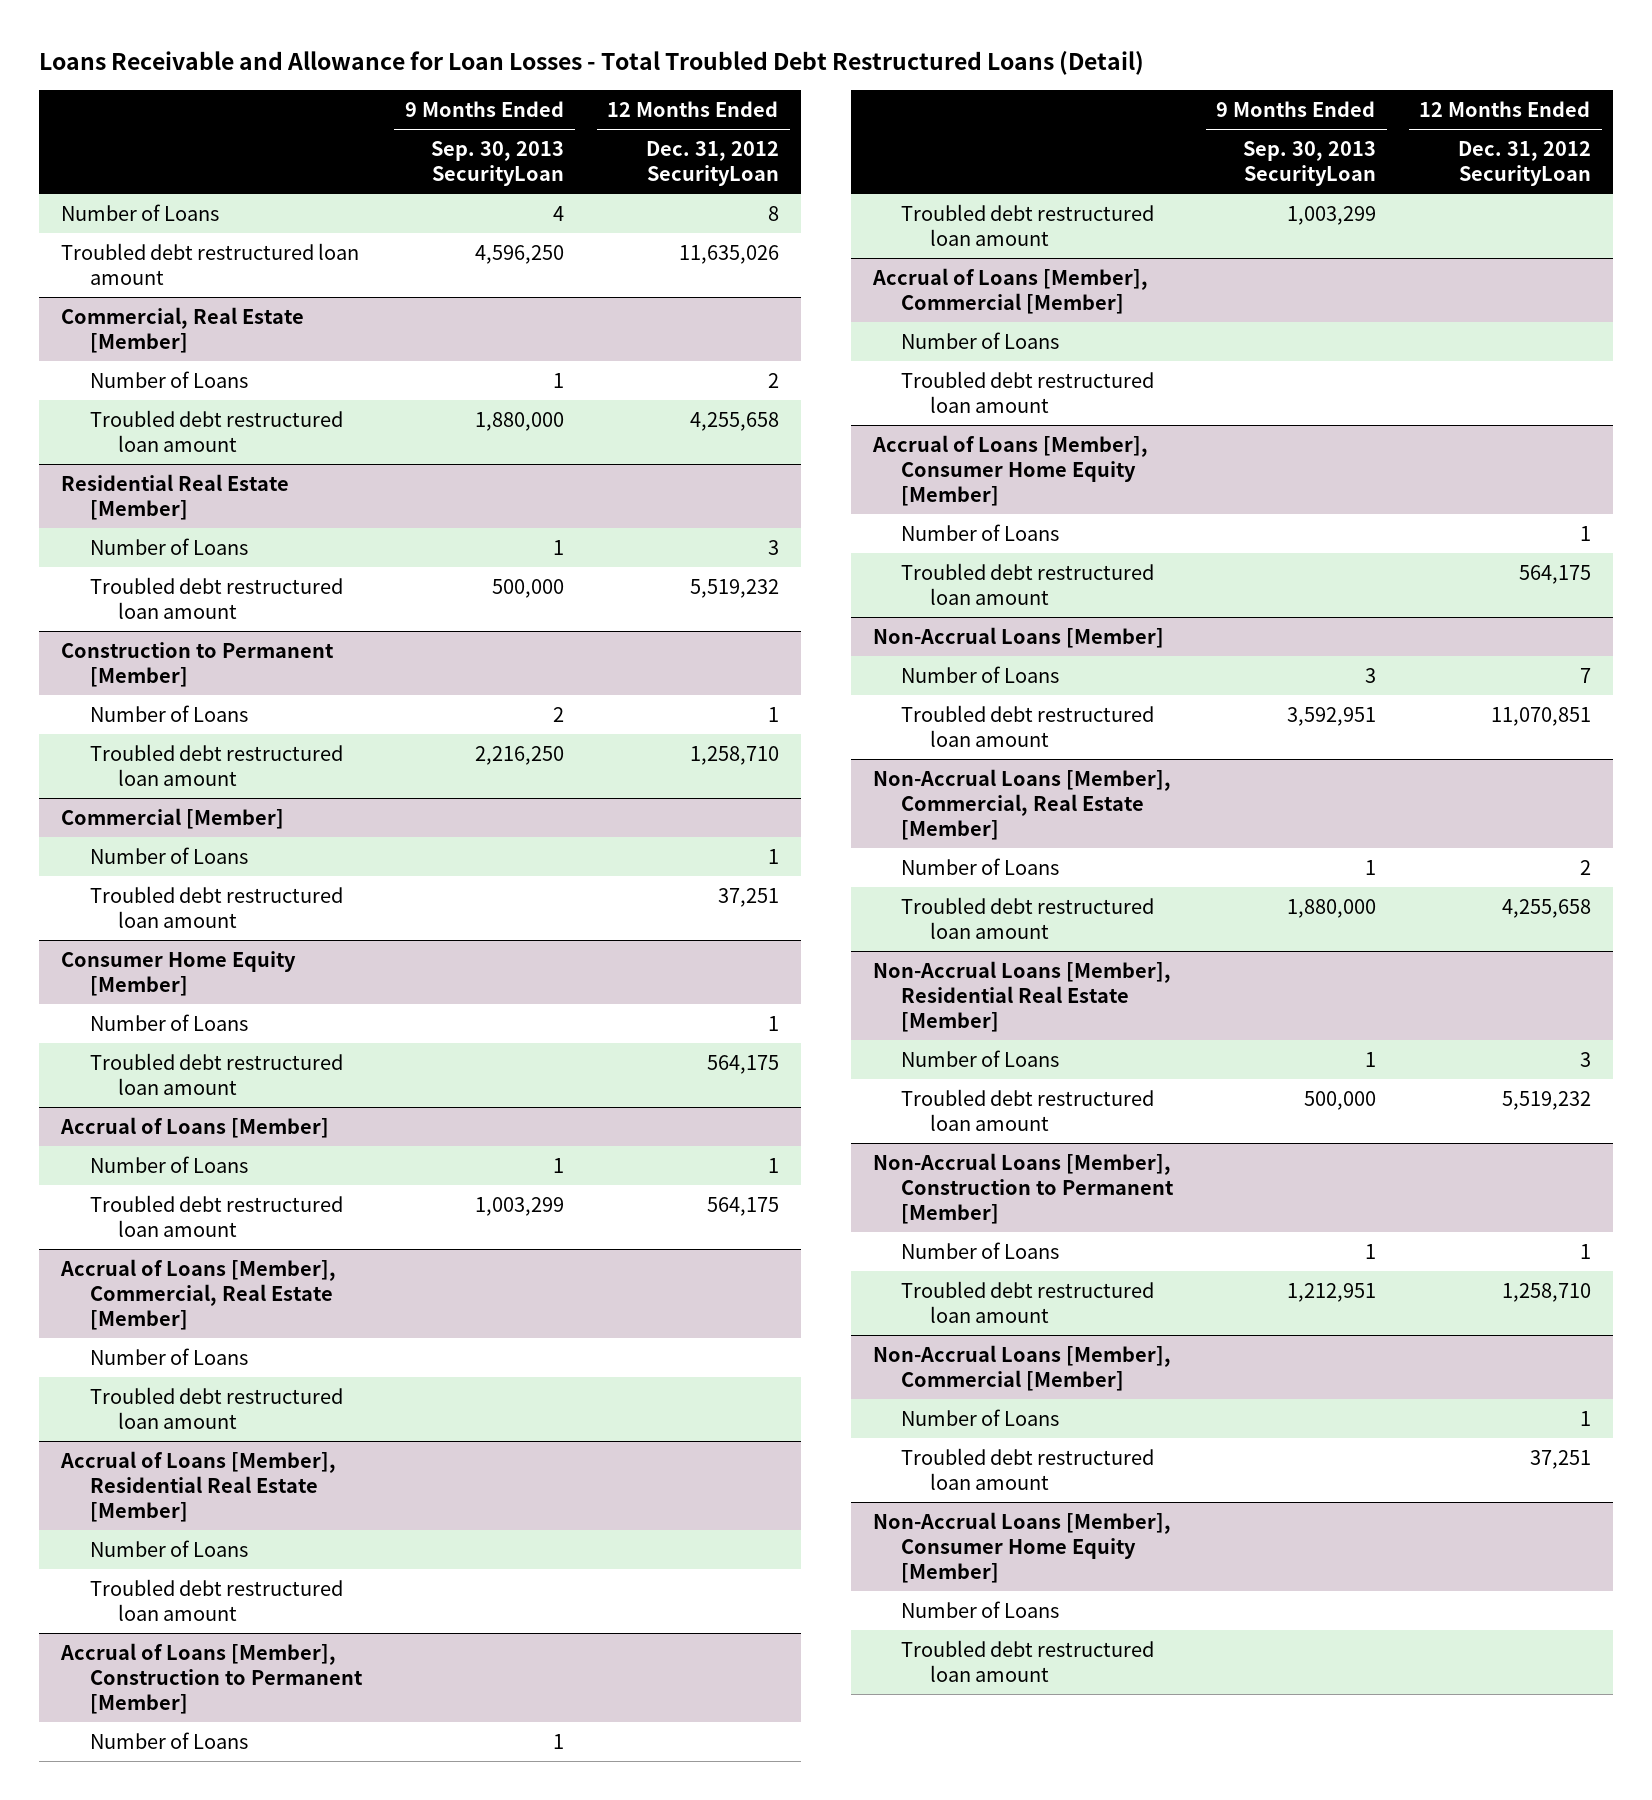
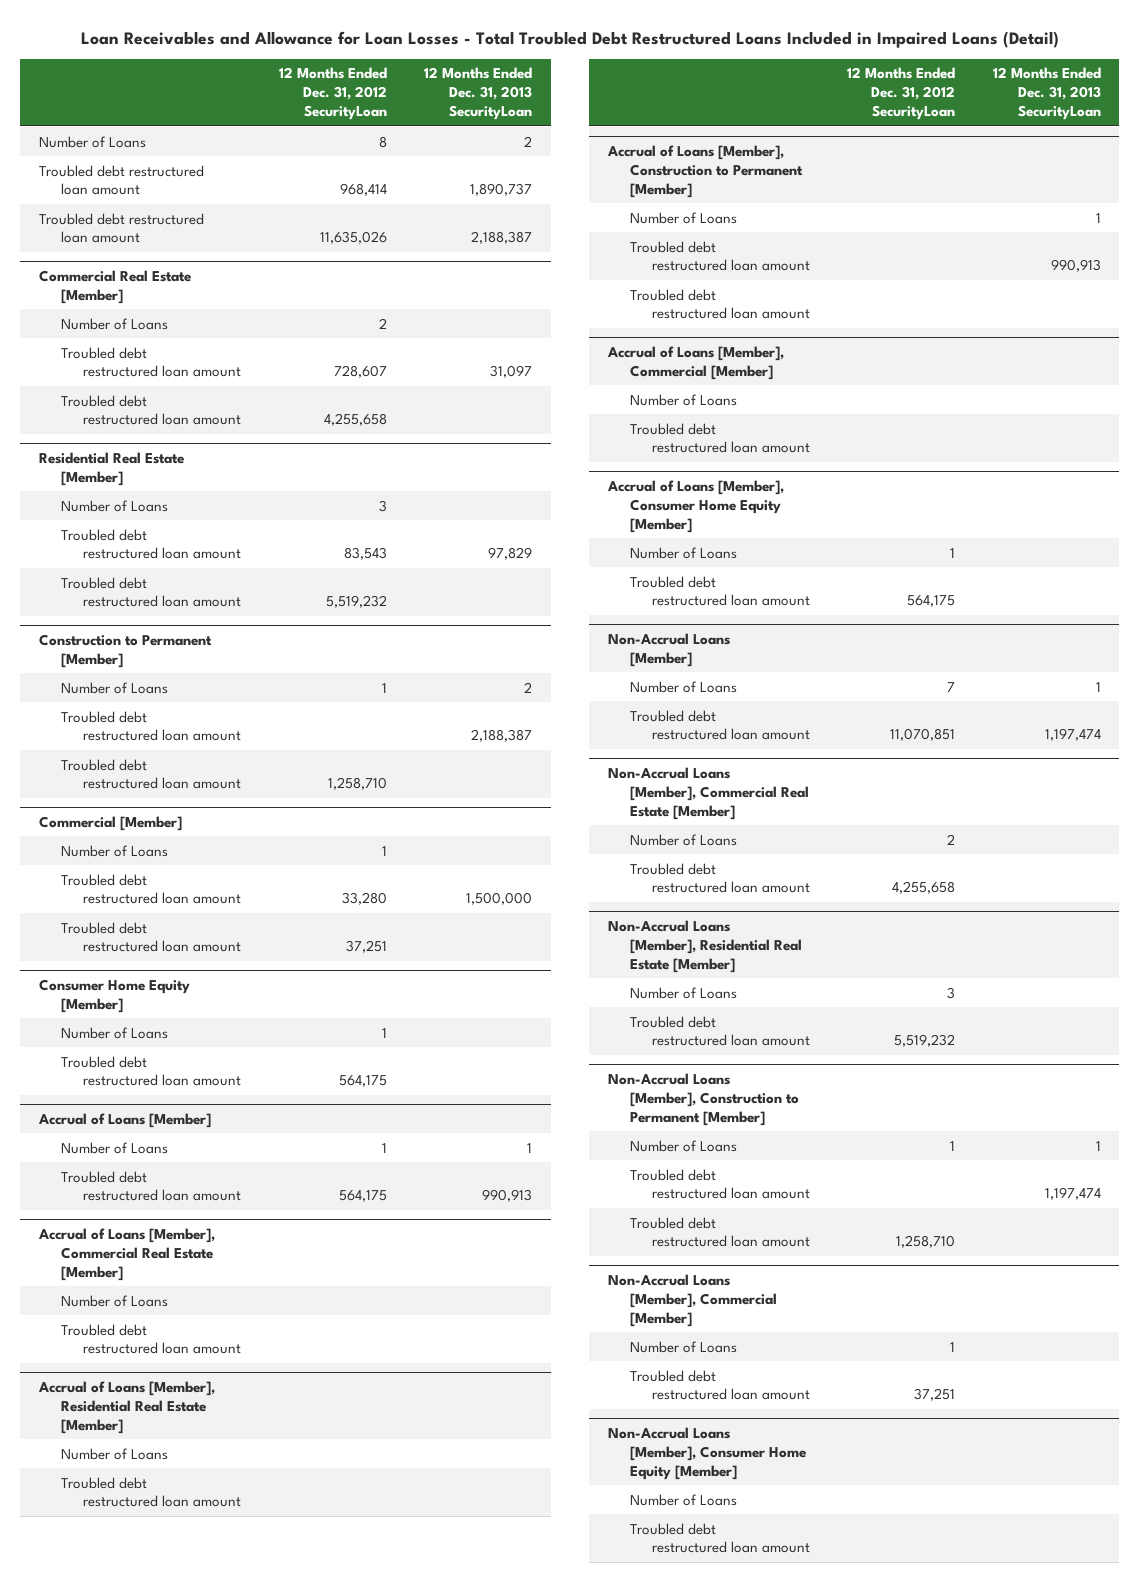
- Loans Receivable and Allowance for Loan Losses - Total Troubled Debt Restructured Loans (Detail)
+ Loan Receivables and Allowance for Loan Losses - Total Troubled Debt Restructured Loans Included in Impaired Loans (Detail)
- | 9 Months Ended Sep. 30, 2013 SecurityLoan | 12 Months Ended Dec. 31, 2012 SecurityLoan
+ | 12 Months Ended Dec. 31, 2012 SecurityLoan | 12 Months Ended Dec. 31, 2013 SecurityLoan
+ Troubled debt restructured loan amount | 968,414 | 1,890,737
- Commercial, Real Estate [Member]
+ Commercial Real Estate [Member]
+ Troubled debt restructured loan amount | 728,607 | 31,097
@ Residential Real Estate [Member]
+ Troubled debt restructured loan amount | 83,543 | 97,829
@ Construction to Permanent [Member]
+ Troubled debt restructured loan amount | | 2,188,387
@ Commercial [Member]
+ Troubled debt restructured loan amount | 33,280 | 1,500,000
- Accrual of Loans [Member], Commercial, Real Estate [Member]
+ Accrual of Loans [Member], Commercial Real Estate [Member]
@ Accrual of Loans [Member], Construction to Permanent [Member]
+ Troubled debt restructured loan amount
- Non-Accrual Loans [Member], Commercial, Real Estate [Member]
+ Non-Accrual Loans [Member], Commercial Real Estate [Member]
@ Non-Accrual Loans [Member], Construction to Permanent [Member]
+ Troubled debt restructured loan amount | | 1,197,474

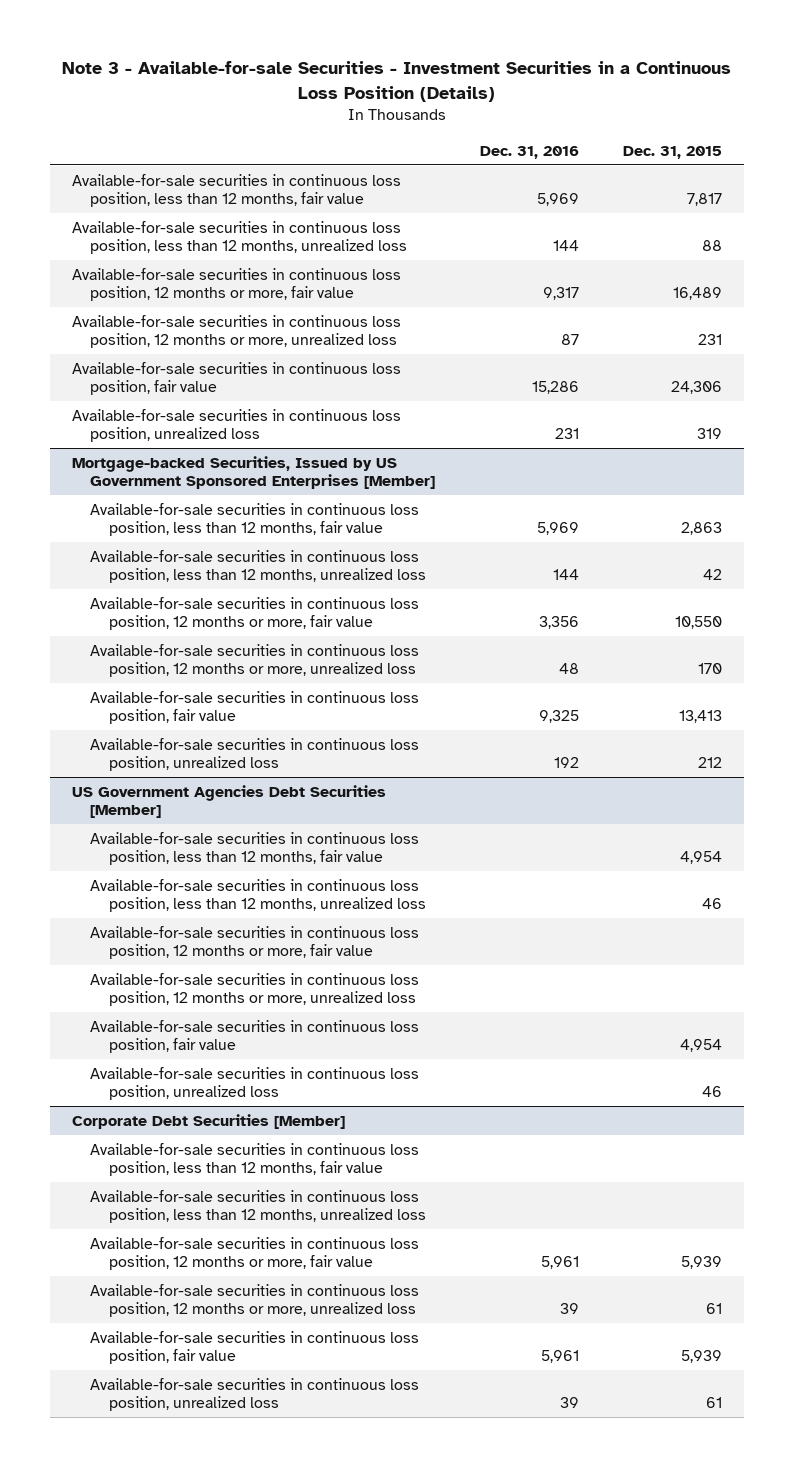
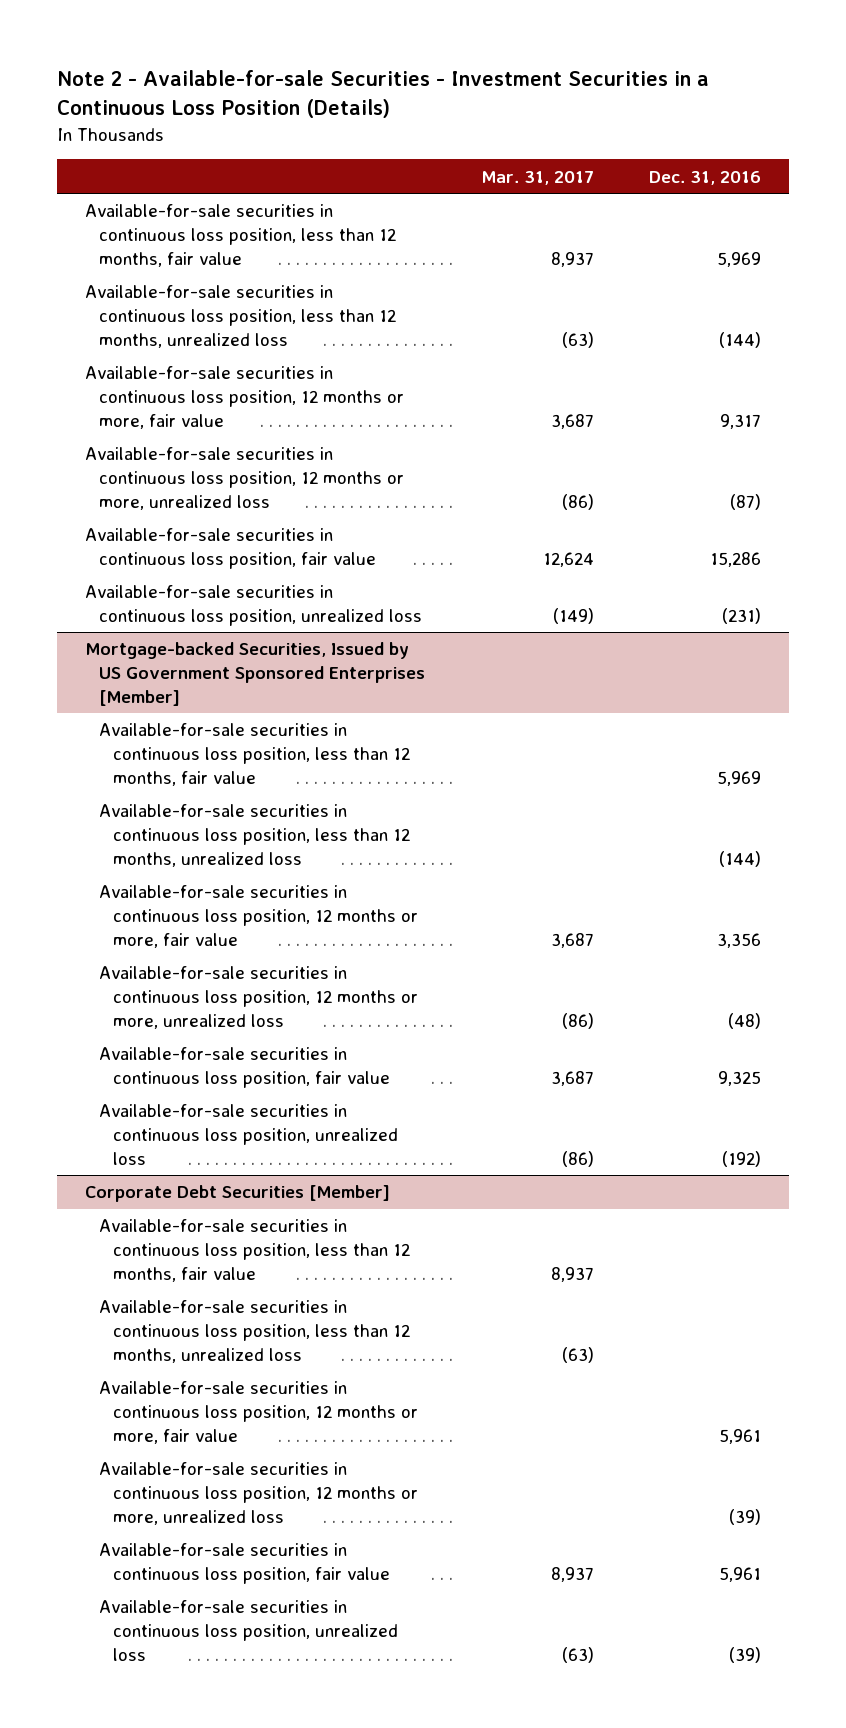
- Note 3 - Available-for-sale Securities - Investment Securities in a Continuous Loss Position (Details)
+ Note 2 - Available-for-sale Securities - Investment Securities in a Continuous Loss Position (Details)
- | Dec. 31, 2016 | Dec. 31, 2015
+ | Mar. 31, 2017 | Dec. 31, 2016
- Available-for-sale securities in continuous loss position, less than 12 months, unrealized loss | 144 | 88
+ Available-for-sale securities in continuous loss position, less than 12 months, unrealized loss | (63) | (144)
- Available-for-sale securities in continuous loss position, 12 months or more, unrealized loss | 87 | 231
+ Available-for-sale securities in continuous loss position, 12 months or more, unrealized loss | (86) | (87)
- Available-for-sale securities in continuous loss position, unrealized loss | 231 | 319
+ Available-for-sale securities in continuous loss position, unrealized loss | (149) | (231)
@ Mortgage-backed Securities, Issued by US Government Sponsored Enterprises [Member]
- Available-for-sale securities in continuous loss position, less than 12 months, unrealized loss | 144 | 42
+ Available-for-sale securities in continuous loss position, less than 12 months, unrealized loss | | (144)
- Available-for-sale securities in continuous loss position, 12 months or more, unrealized loss | 48 | 170
+ Available-for-sale securities in continuous loss position, 12 months or more, unrealized loss | (86) | (48)
- Available-for-sale securities in continuous loss position, unrealized loss | 192 | 212
- US Government Agencies Debt Securities [Member]
- Available-for-sale securities in continuous loss position, less than 12 months, fair value | | 4,954
- Available-for-sale securities in continuous loss position, less than 12 months, unrealized loss | | 46
- Available-for-sale securities in continuous loss position, 12 months or more, fair value
- Available-for-sale securities in continuous loss position, 12 months or more, unrealized loss
- Available-for-sale securities in continuous loss position, fair value | | 4,954
- Available-for-sale securities in continuous loss position, unrealized loss | | 46
@ Mortgage-backed Securities, Issued by US Government Sponsored Enterprises [Member]
+ Available-for-sale securities in continuous loss position, unrealized loss | (86) | (192)
@ Corporate Debt Securities [Member]
- Available-for-sale securities in continuous loss position, 12 months or more, unrealized loss | 39 | 61
+ Available-for-sale securities in continuous loss position, 12 months or more, unrealized loss | | (39)
- Available-for-sale securities in continuous loss position, unrealized loss | 39 | 61
+ Available-for-sale securities in continuous loss position, unrealized loss | (63) | (39)

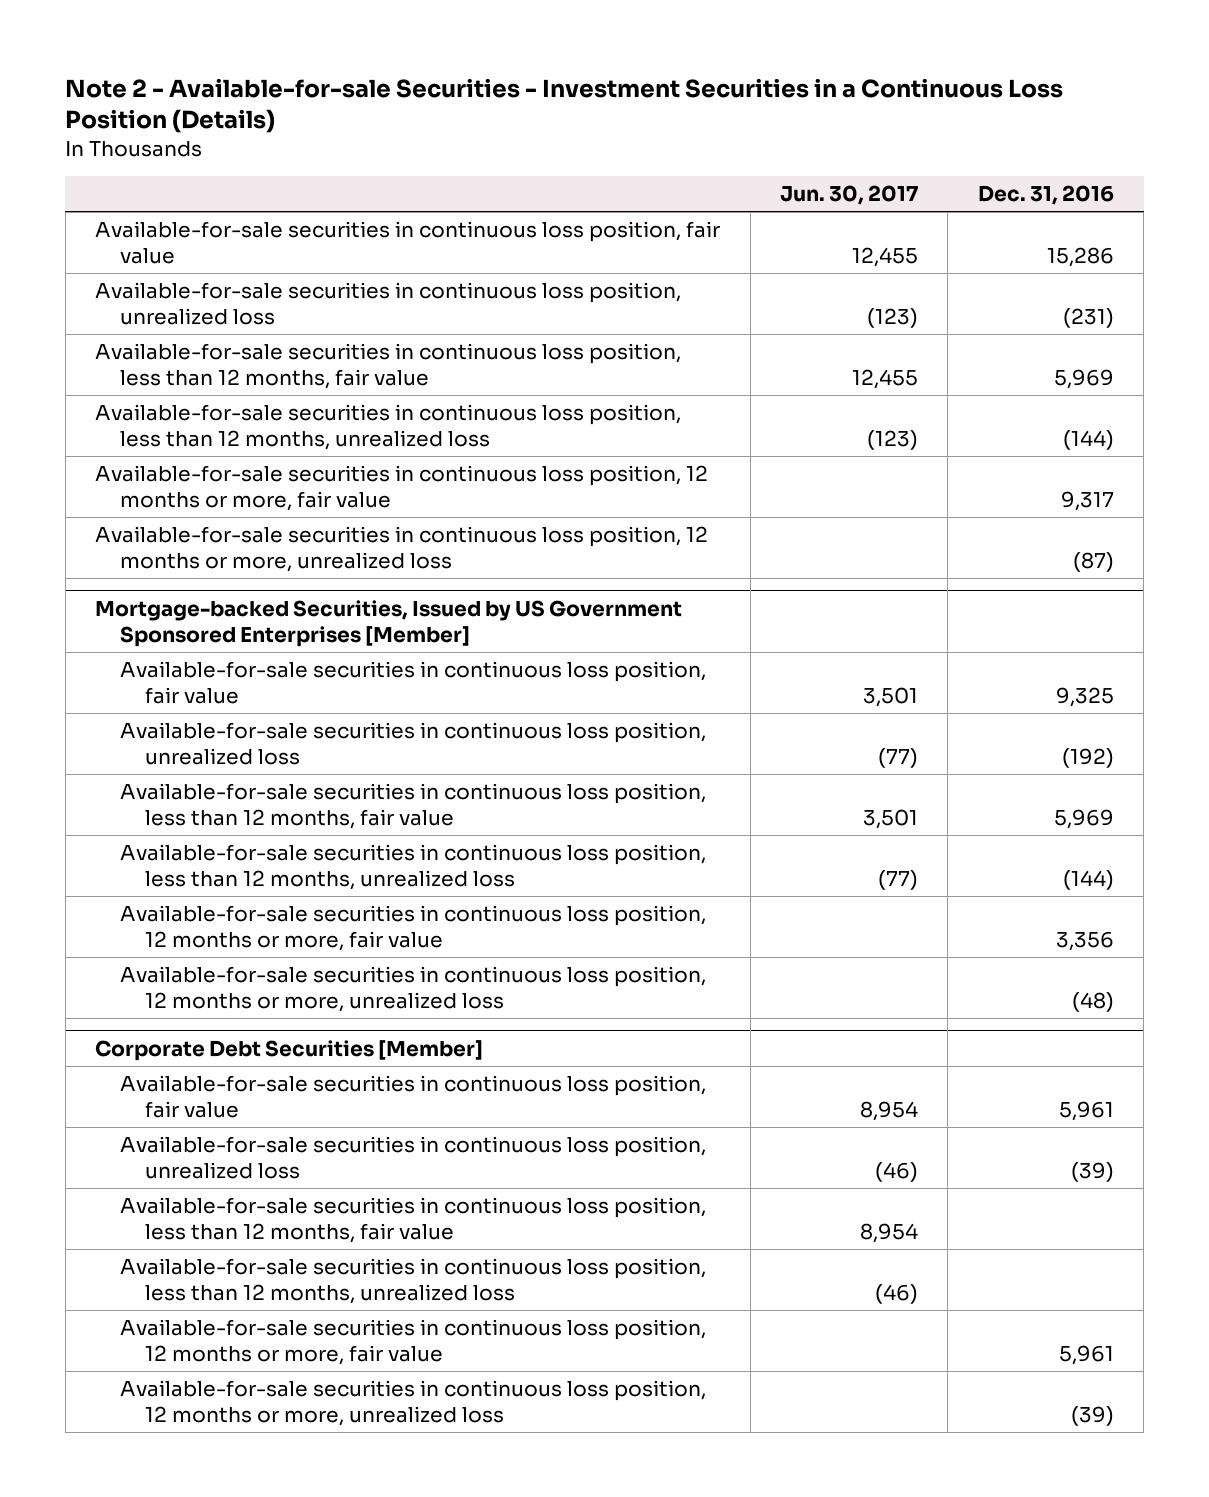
- | Mar. 31, 2017 | Dec. 31, 2016
+ | Jun. 30, 2017 | Dec. 31, 2016
moved up: Available-for-sale securities in continuous loss position, fair value | 12,455 | 15,286
moved up: Available-for-sale securities in continuous loss position, unrealized loss | (123) | (231)
@ Mortgage-backed Securities, Issued by US Government Sponsored Enterprises [Member]
moved up: Available-for-sale securities in continuous loss position, fair value | 3,501 | 9,325
moved up: Available-for-sale securities in continuous loss position, unrealized loss | (77) | (192)
@ Corporate Debt Securities [Member]
moved up: Available-for-sale securities in continuous loss position, fair value | 8,954 | 5,961
moved up: Available-for-sale securities in continuous loss position, unrealized loss | (46) | (39)

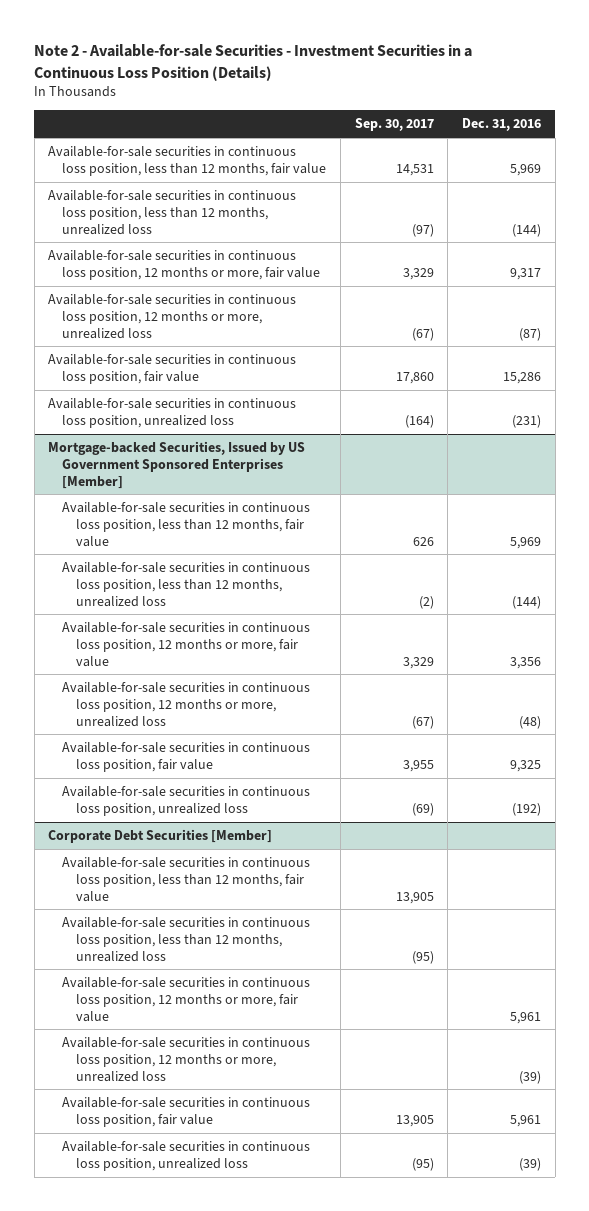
- | Jun. 30, 2017 | Dec. 31, 2016
+ | Sep. 30, 2017 | Dec. 31, 2016
moved down: Available-for-sale securities in continuous loss position, fair value | 17,860 | 15,286
moved down: Available-for-sale securities in continuous loss position, unrealized loss | (164) | (231)
@ Mortgage-backed Securities, Issued by US Government Sponsored Enterprises [Member]
moved down: Available-for-sale securities in continuous loss position, fair value | 3,955 | 9,325
moved down: Available-for-sale securities in continuous loss position, unrealized loss | (69) | (192)
@ Corporate Debt Securities [Member]
moved down: Available-for-sale securities in continuous loss position, fair value | 13,905 | 5,961
moved down: Available-for-sale securities in continuous loss position, unrealized loss | (95) | (39)

